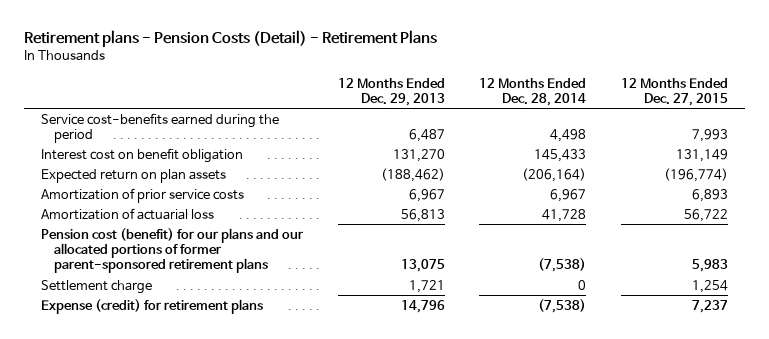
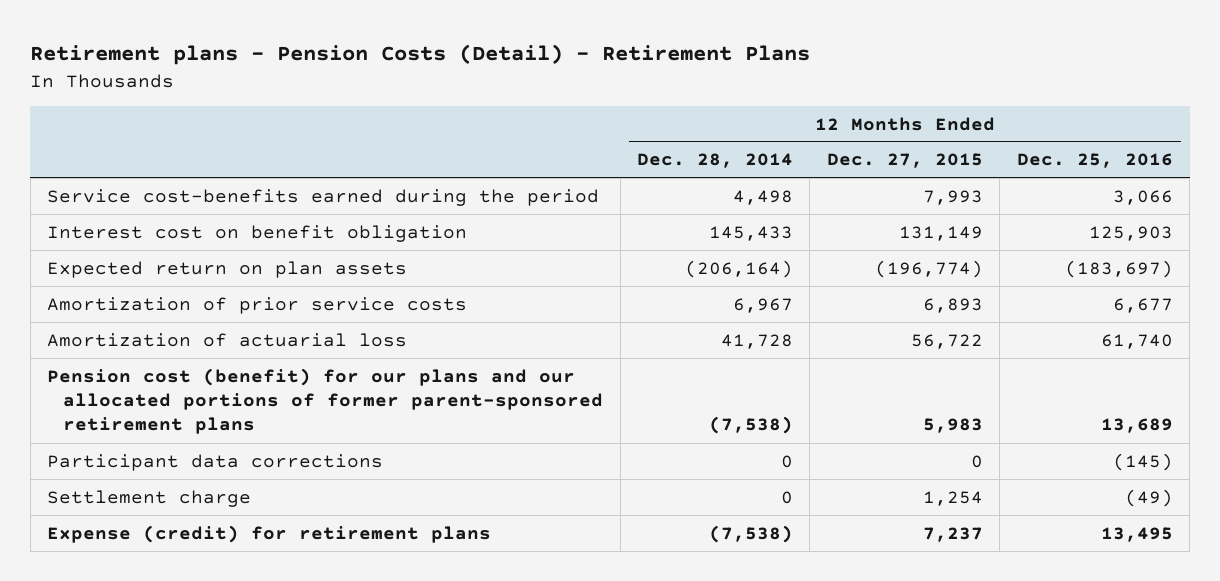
- | 12 Months Ended Dec. 29, 2013 | 12 Months Ended Dec. 28, 2014 | 12 Months Ended Dec. 27, 2015
+ | 12 Months Ended Dec. 28, 2014 | 12 Months Ended Dec. 27, 2015 | 12 Months Ended Dec. 25, 2016
+ Participant data corrections | 0 | 0 | (145)

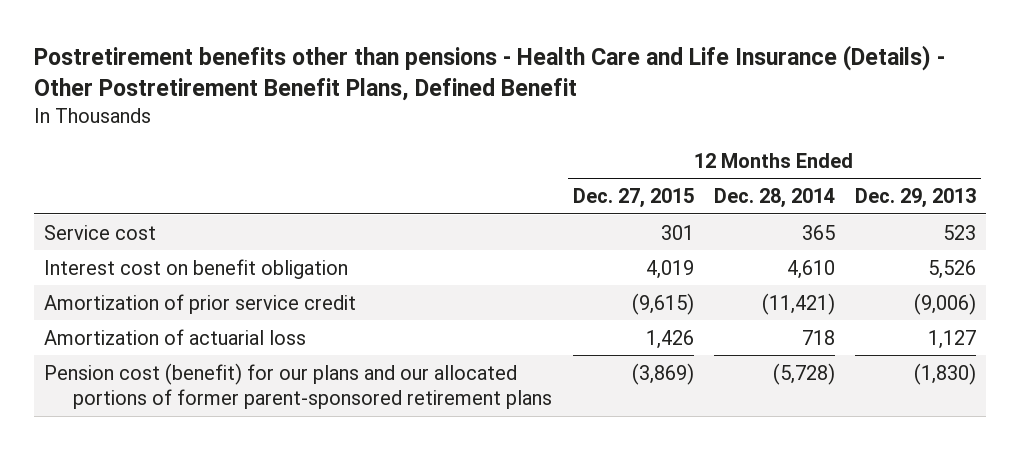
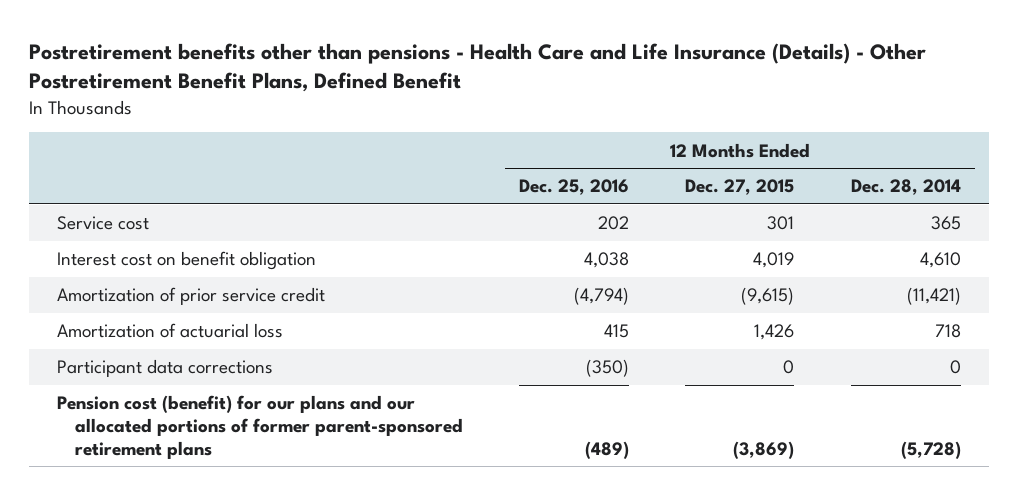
- | 12 Months Ended Dec. 27, 2015 | 12 Months Ended Dec. 28, 2014 | 12 Months Ended Dec. 29, 2013
+ | 12 Months Ended Dec. 25, 2016 | 12 Months Ended Dec. 27, 2015 | 12 Months Ended Dec. 28, 2014
+ Participant data corrections | (350) | 0 | 0

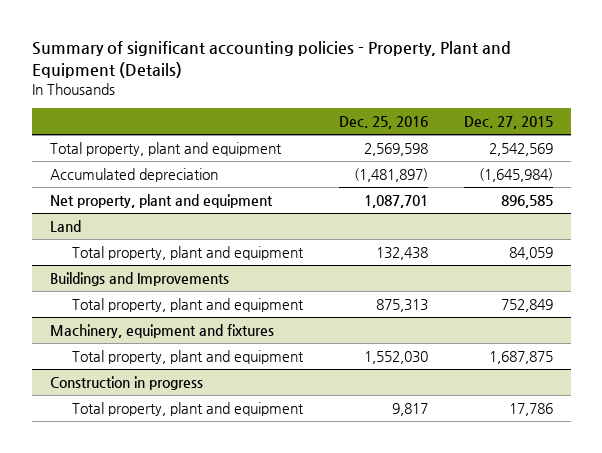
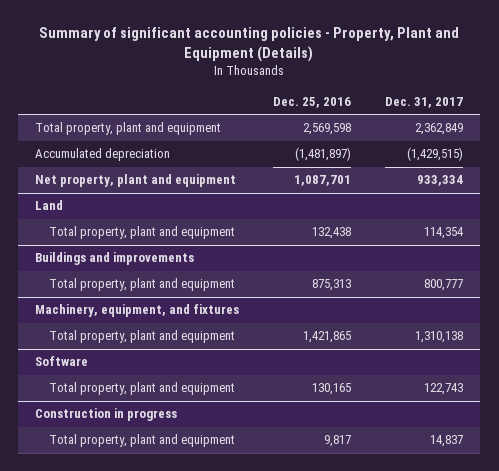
- | Dec. 25, 2016 | Dec. 27, 2015
+ | Dec. 25, 2016 | Dec. 31, 2017
- Buildings and Improvements
+ Buildings and improvements
- Machinery, equipment and fixtures
- Total property, plant and equipment | 1,552,030 | 1,687,875
+ Machinery, equipment, and fixtures
+ Total property, plant and equipment | 1,421,865 | 1,310,138
+ Software
+ Total property, plant and equipment | 130,165 | 122,743

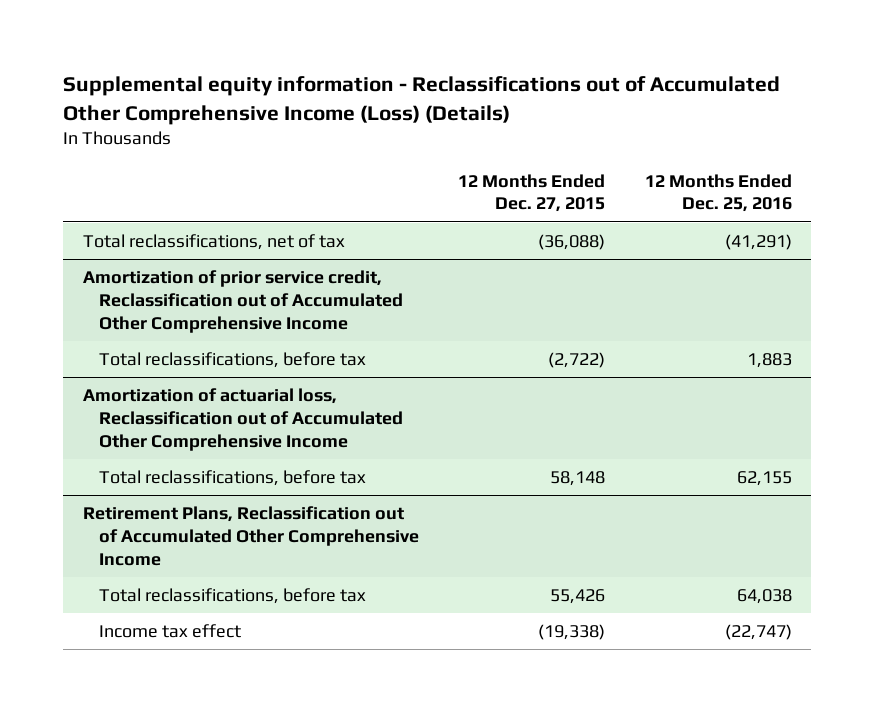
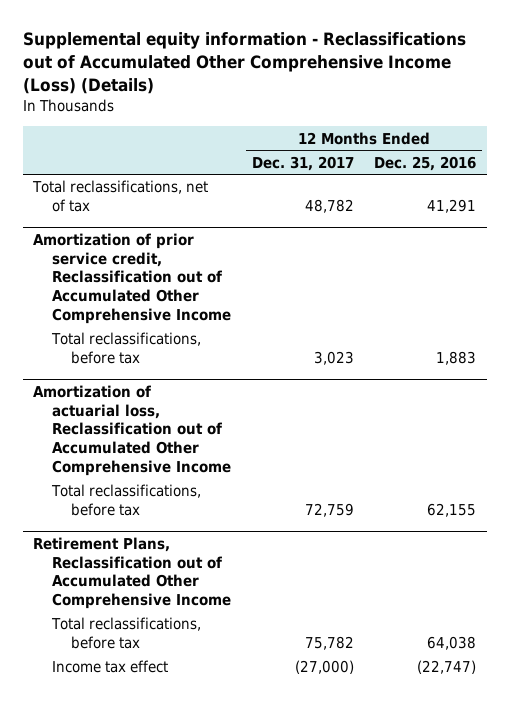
- | 12 Months Ended Dec. 27, 2015 | 12 Months Ended Dec. 25, 2016
+ | 12 Months Ended Dec. 31, 2017 | 12 Months Ended Dec. 25, 2016
- Total reclassifications, net of tax | (36,088) | (41,291)
+ Total reclassifications, net of tax | 48,782 | 41,291

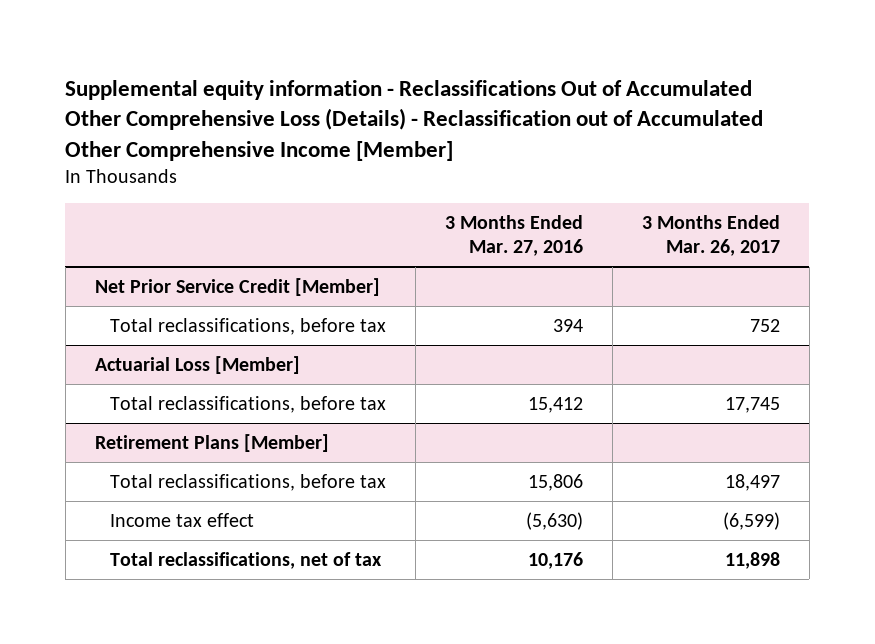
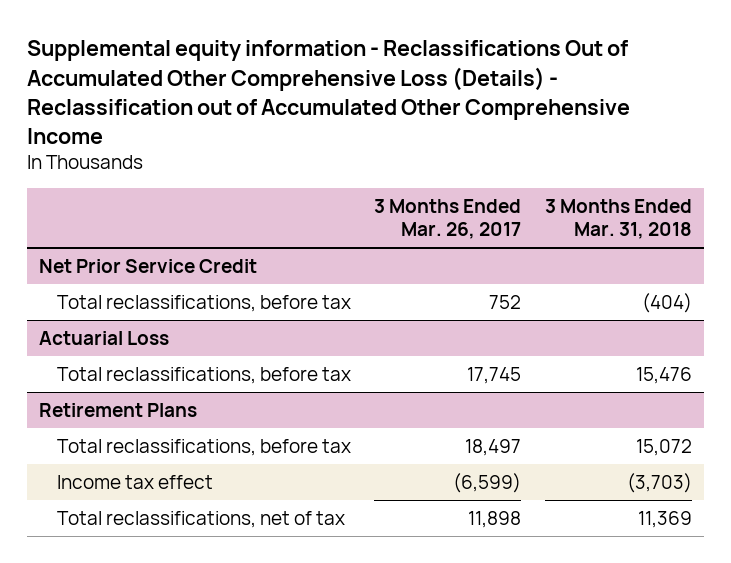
- Supplemental equity information - Reclassifications Out of Accumulated Other Comprehensive Loss (Details) - Reclassification out of Accumulated Other Comprehensive Income [Member]
+ Supplemental equity information - Reclassifications Out of Accumulated Other Comprehensive Loss (Details) - Reclassification out of Accumulated Other Comprehensive Income
- | 3 Months Ended Mar. 27, 2016 | 3 Months Ended Mar. 26, 2017
+ | 3 Months Ended Mar. 26, 2017 | 3 Months Ended Mar. 31, 2018
- Net Prior Service Credit [Member]
+ Net Prior Service Credit
- Actuarial Loss [Member]
+ Actuarial Loss
- Retirement Plans [Member]
+ Retirement Plans

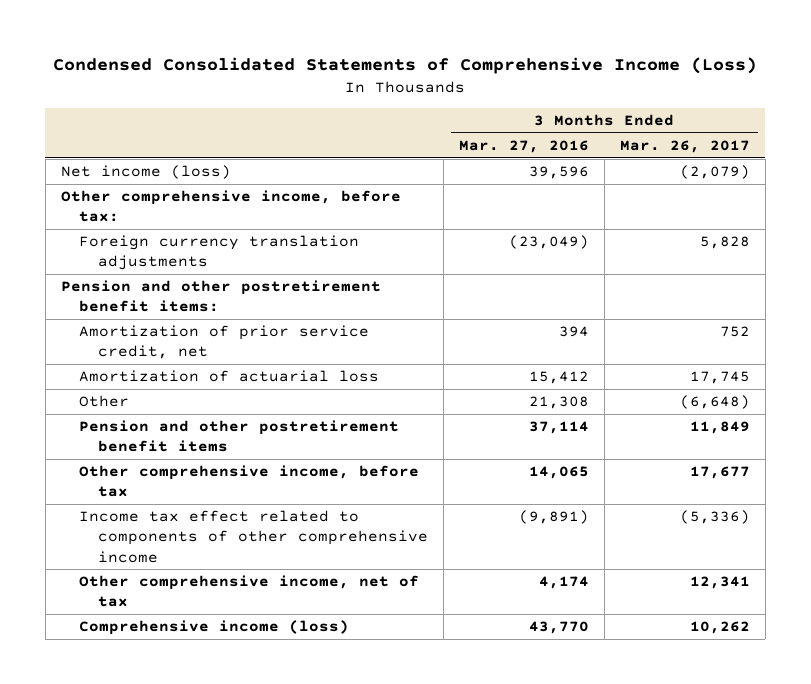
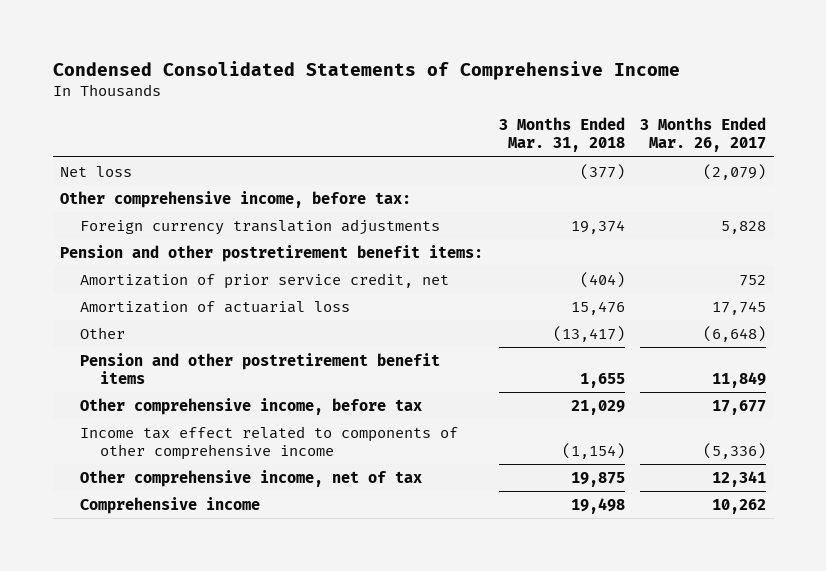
- Condensed Consolidated Statements of Comprehensive Income (Loss)
+ Condensed Consolidated Statements of Comprehensive Income
- | 3 Months Ended Mar. 27, 2016 | 3 Months Ended Mar. 26, 2017
+ | 3 Months Ended Mar. 31, 2018 | 3 Months Ended Mar. 26, 2017
- Net income (loss) | 39,596 | (2,079)
+ Net loss | (377) | (2,079)
- Comprehensive income (loss) | 43,770 | 10,262
+ Comprehensive income | 19,498 | 10,262

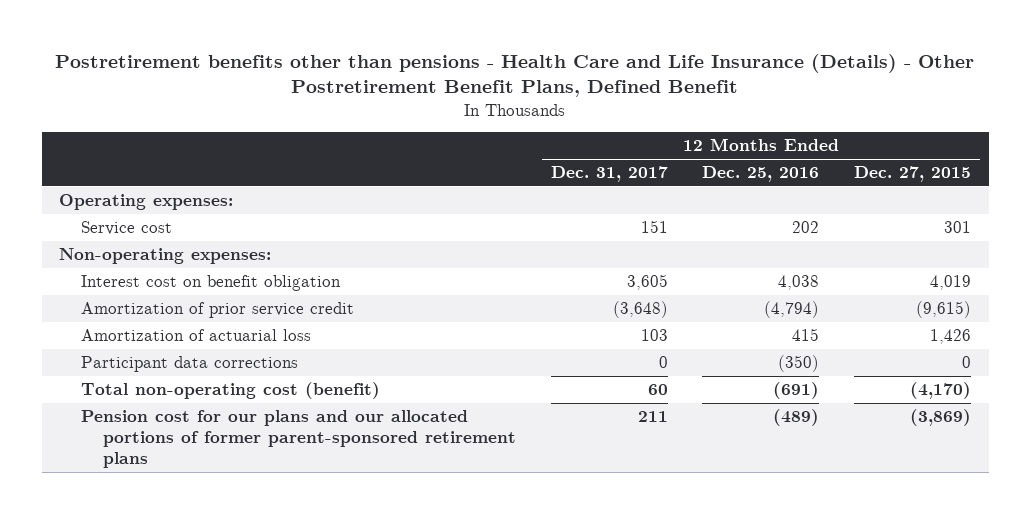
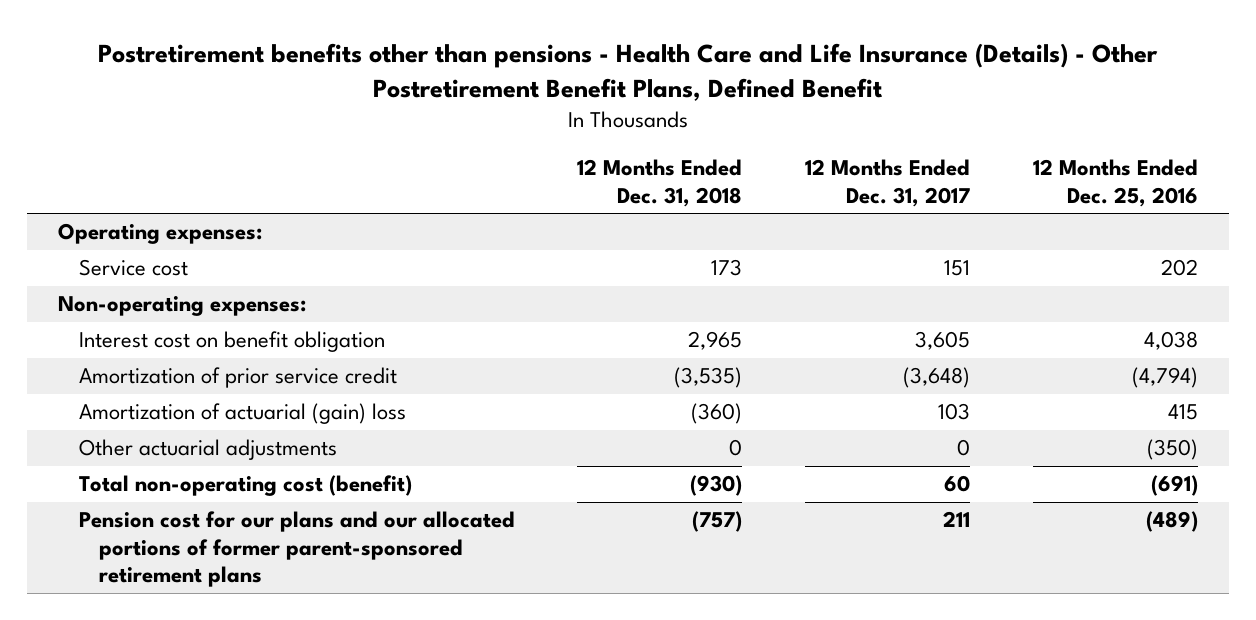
- | 12 Months Ended Dec. 31, 2017 | 12 Months Ended Dec. 25, 2016 | 12 Months Ended Dec. 27, 2015
+ | 12 Months Ended Dec. 31, 2018 | 12 Months Ended Dec. 31, 2017 | 12 Months Ended Dec. 25, 2016
- Amortization of actuarial loss | 103 | 415 | 1,426
- Participant data corrections | 0 | (350) | 0
+ Amortization of actuarial (gain) loss | (360) | 103 | 415
+ Other actuarial adjustments | 0 | 0 | (350)

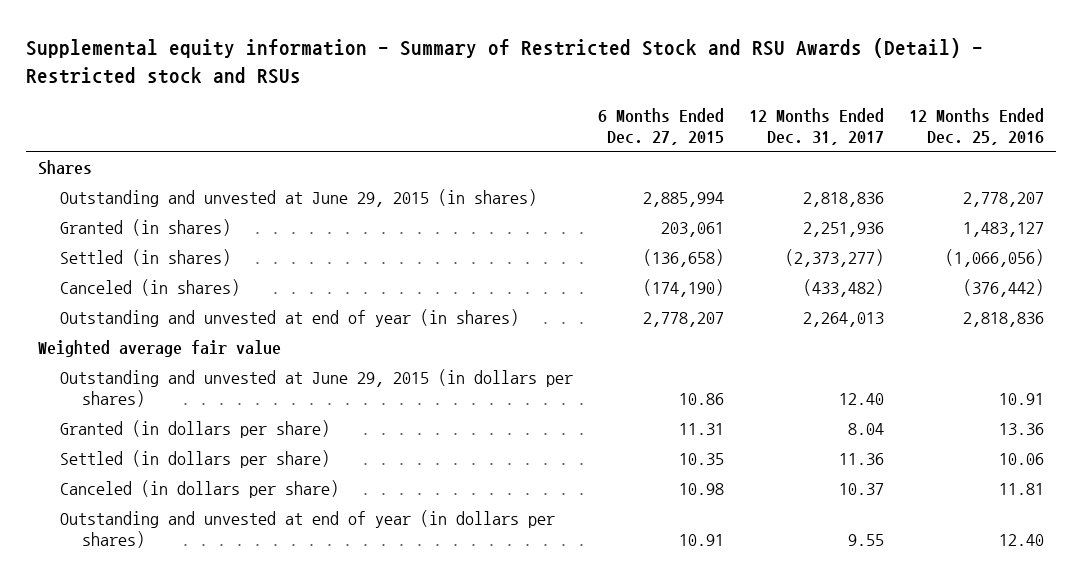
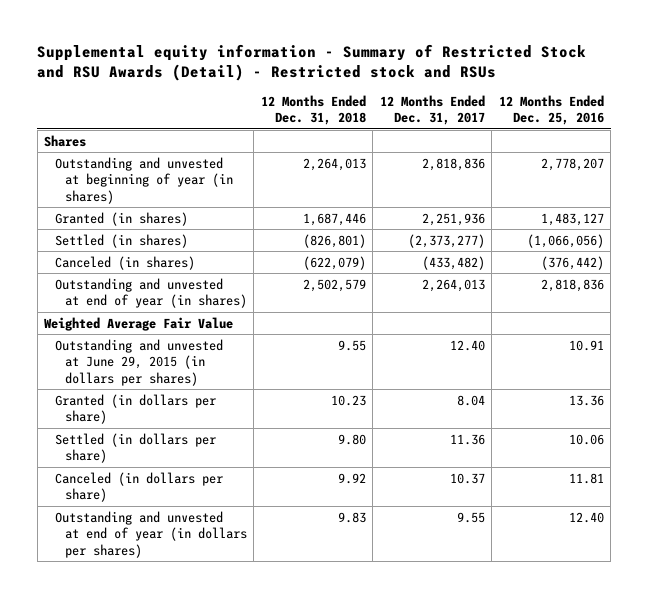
- | 6 Months Ended Dec. 27, 2015 | 12 Months Ended Dec. 31, 2017 | 12 Months Ended Dec. 25, 2016
+ | 12 Months Ended Dec. 31, 2018 | 12 Months Ended Dec. 31, 2017 | 12 Months Ended Dec. 25, 2016
- Outstanding and unvested at June 29, 2015 (in shares) | 2,885,994 | 2,818,836 | 2,778,207
+ Outstanding and unvested at beginning of year (in shares) | 2,264,013 | 2,818,836 | 2,778,207
- Weighted average fair value
+ Weighted Average Fair Value

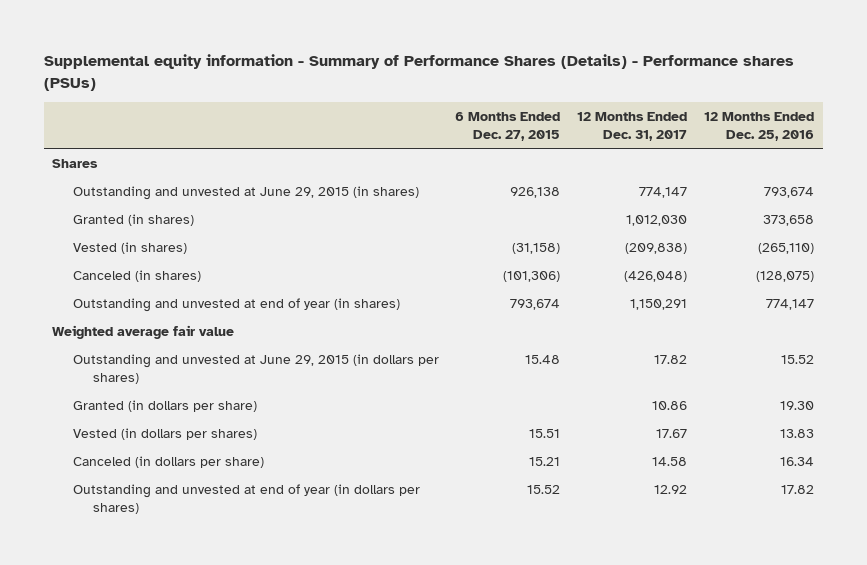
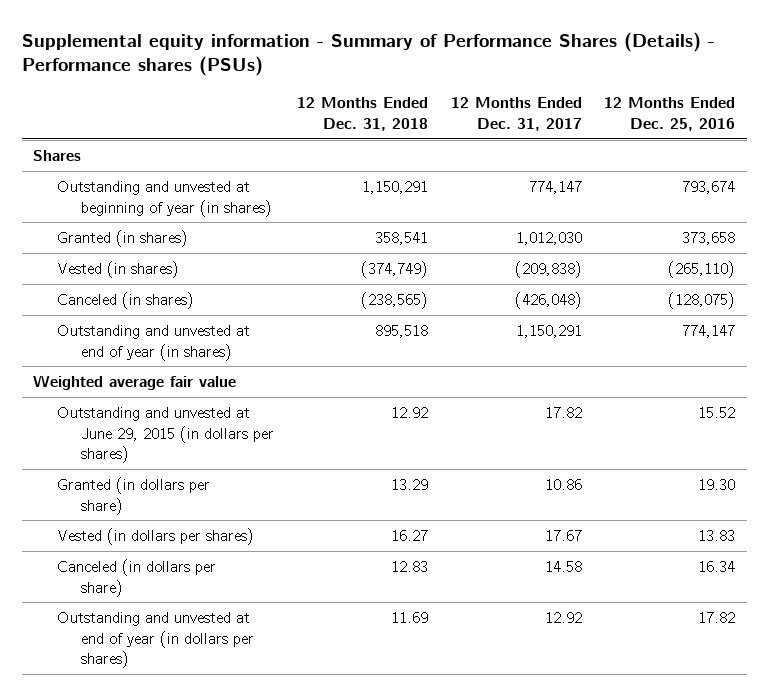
- | 6 Months Ended Dec. 27, 2015 | 12 Months Ended Dec. 31, 2017 | 12 Months Ended Dec. 25, 2016
+ | 12 Months Ended Dec. 31, 2018 | 12 Months Ended Dec. 31, 2017 | 12 Months Ended Dec. 25, 2016
- Outstanding and unvested at June 29, 2015 (in shares) | 926,138 | 774,147 | 793,674
+ Outstanding and unvested at beginning of year (in shares) | 1,150,291 | 774,147 | 793,674

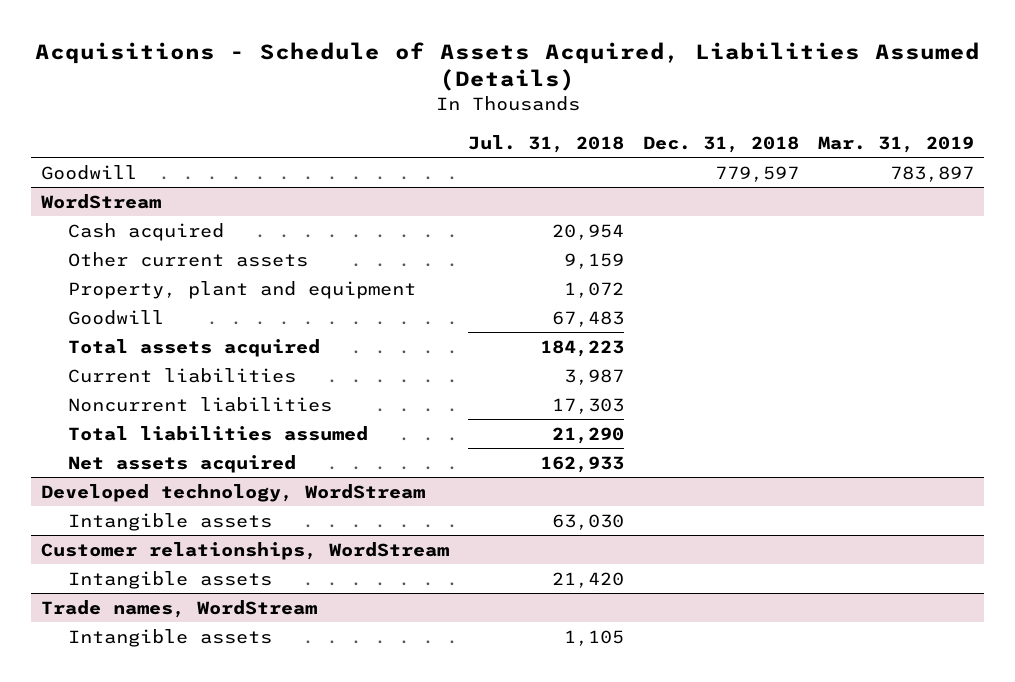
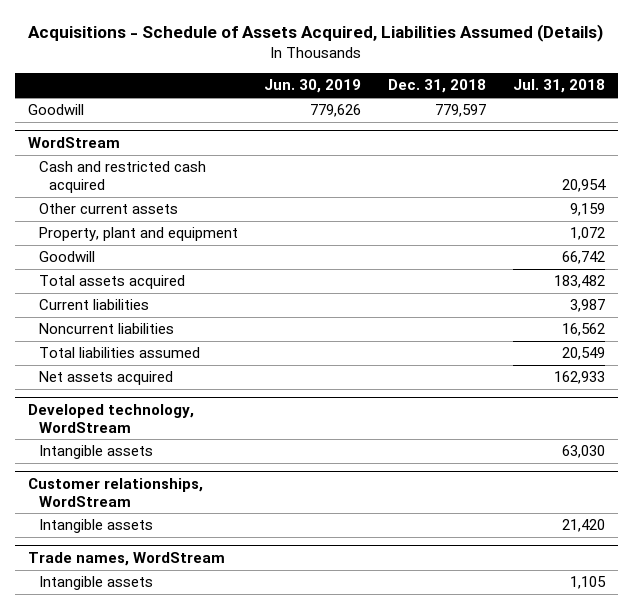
- | Jul. 31, 2018 | Dec. 31, 2018 | Mar. 31, 2019
+ | Jun. 30, 2019 | Dec. 31, 2018 | Jul. 31, 2018
@ WordStream
- Cash acquired | 20,954 | |
+ Cash and restricted cash acquired | | | 20,954
- Goodwill | 67,483 | |
- Total assets acquired | 184,223 | |
+ Goodwill | | | 66,742
+ Total assets acquired | | | 183,482
- Noncurrent liabilities | 17,303 | |
- Total liabilities assumed | 21,290 | |
+ Noncurrent liabilities | | | 16,562
+ Total liabilities assumed | | | 20,549

